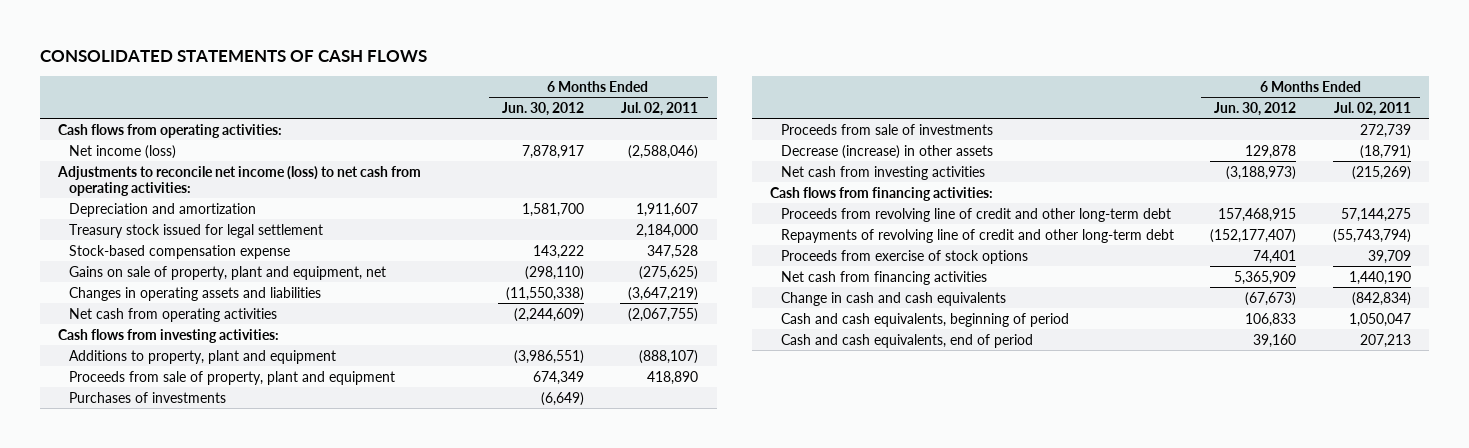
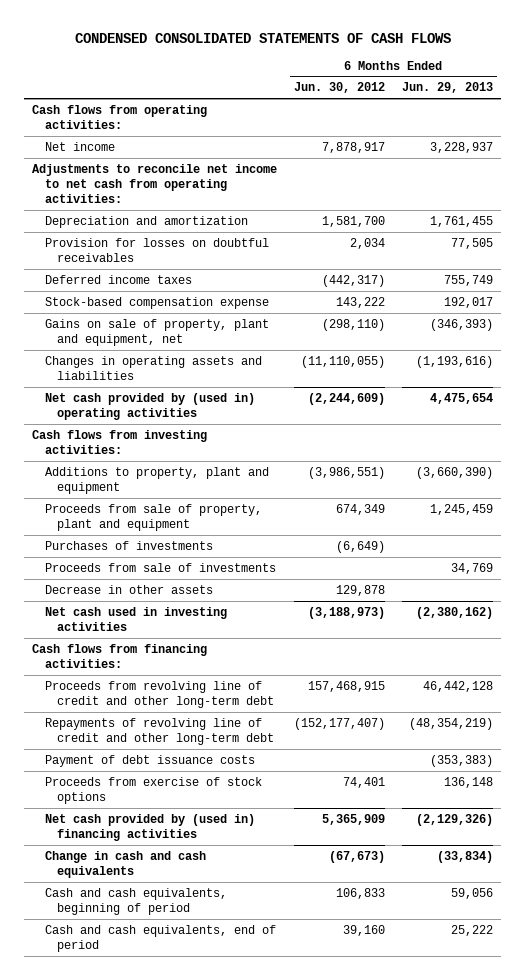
- CONSOLIDATED STATEMENTS OF CASH FLOWS
+ CONDENSED CONSOLIDATED STATEMENTS OF CASH FLOWS
- | 6 Months Ended Jun. 30, 2012 | 6 Months Ended Jul. 02, 2011
+ | 6 Months Ended Jun. 30, 2012 | 6 Months Ended Jun. 29, 2013
- Net income (loss) | 7,878,917 | (2,588,046)
- Adjustments to reconcile net income (loss) to net cash from operating activities:
+ Net income | 7,878,917 | 3,228,937
+ Adjustments to reconcile net income to net cash from operating activities:
- Treasury stock issued for legal settlement | | 2,184,000
+ Provision for losses on doubtful receivables | 2,034 | 77,505
+ Deferred income taxes | (442,317) | 755,749
- Changes in operating assets and liabilities | (11,550,338) | (3,647,219)
- Net cash from operating activities | (2,244,609) | (2,067,755)
+ Changes in operating assets and liabilities | (11,110,055) | (1,193,616)
+ Net cash provided by (used in) operating activities | (2,244,609) | 4,475,654
- Decrease (increase) in other assets | 129,878 | (18,791)
- Net cash from investing activities | (3,188,973) | (215,269)
+ Decrease in other assets | 129,878 |
+ Net cash used in investing activities | (3,188,973) | (2,380,162)
+ Payment of debt issuance costs | | (353,383)
- Net cash from financing activities | 5,365,909 | 1,440,190
+ Net cash provided by (used in) financing activities | 5,365,909 | (2,129,326)

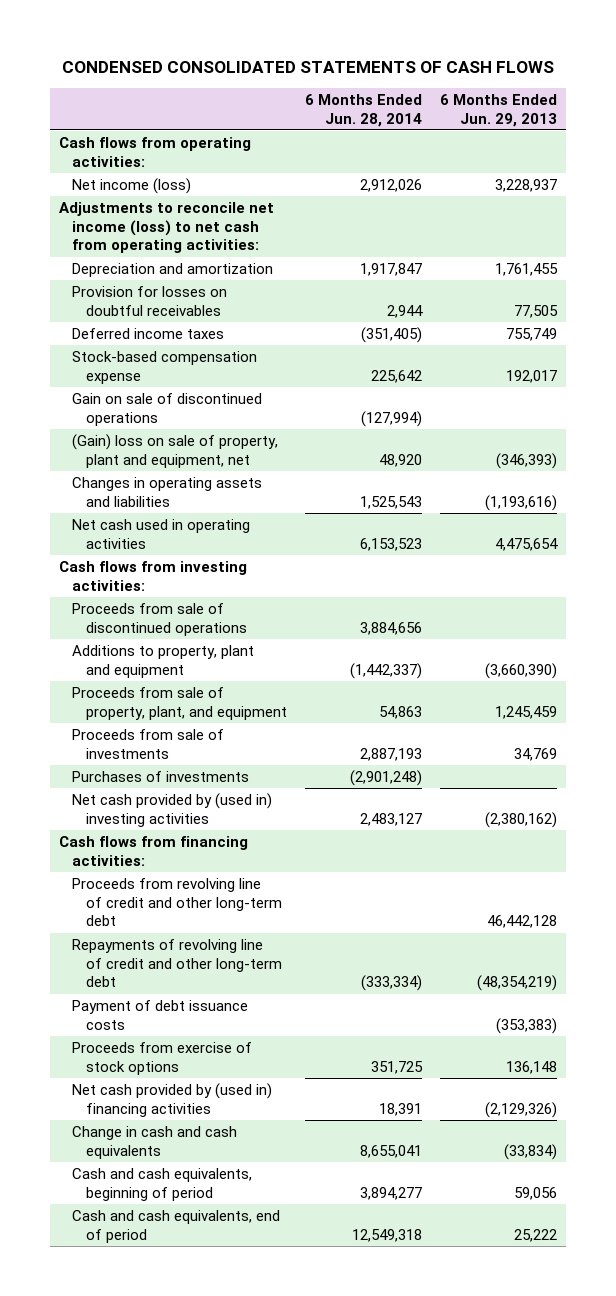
- | 6 Months Ended Jun. 30, 2012 | 6 Months Ended Jun. 29, 2013
+ | 6 Months Ended Jun. 28, 2014 | 6 Months Ended Jun. 29, 2013
- Net income | 7,878,917 | 3,228,937
- Adjustments to reconcile net income to net cash from operating activities:
+ Net income (loss) | 2,912,026 | 3,228,937
+ Adjustments to reconcile net income (loss) to net cash from operating activities:
- Gains on sale of property, plant and equipment, net | (298,110) | (346,393)
+ Gain on sale of discontinued operations | (127,994) |
+ (Gain) loss on sale of property, plant and equipment, net | 48,920 | (346,393)
- Net cash provided by (used in) operating activities | (2,244,609) | 4,475,654
+ Net cash used in operating activities | 6,153,523 | 4,475,654
+ Proceeds from sale of discontinued operations | 3,884,656 |
- Proceeds from sale of property, plant and equipment | 674,349 | 1,245,459
+ Proceeds from sale of property, plant, and equipment | 54,863 | 1,245,459
- Decrease in other assets | 129,878 |
- Net cash used in investing activities | (3,188,973) | (2,380,162)
moved down: Purchases of investments | (2,901,248) |
+ Net cash provided by (used in) investing activities | 2,483,127 | (2,380,162)

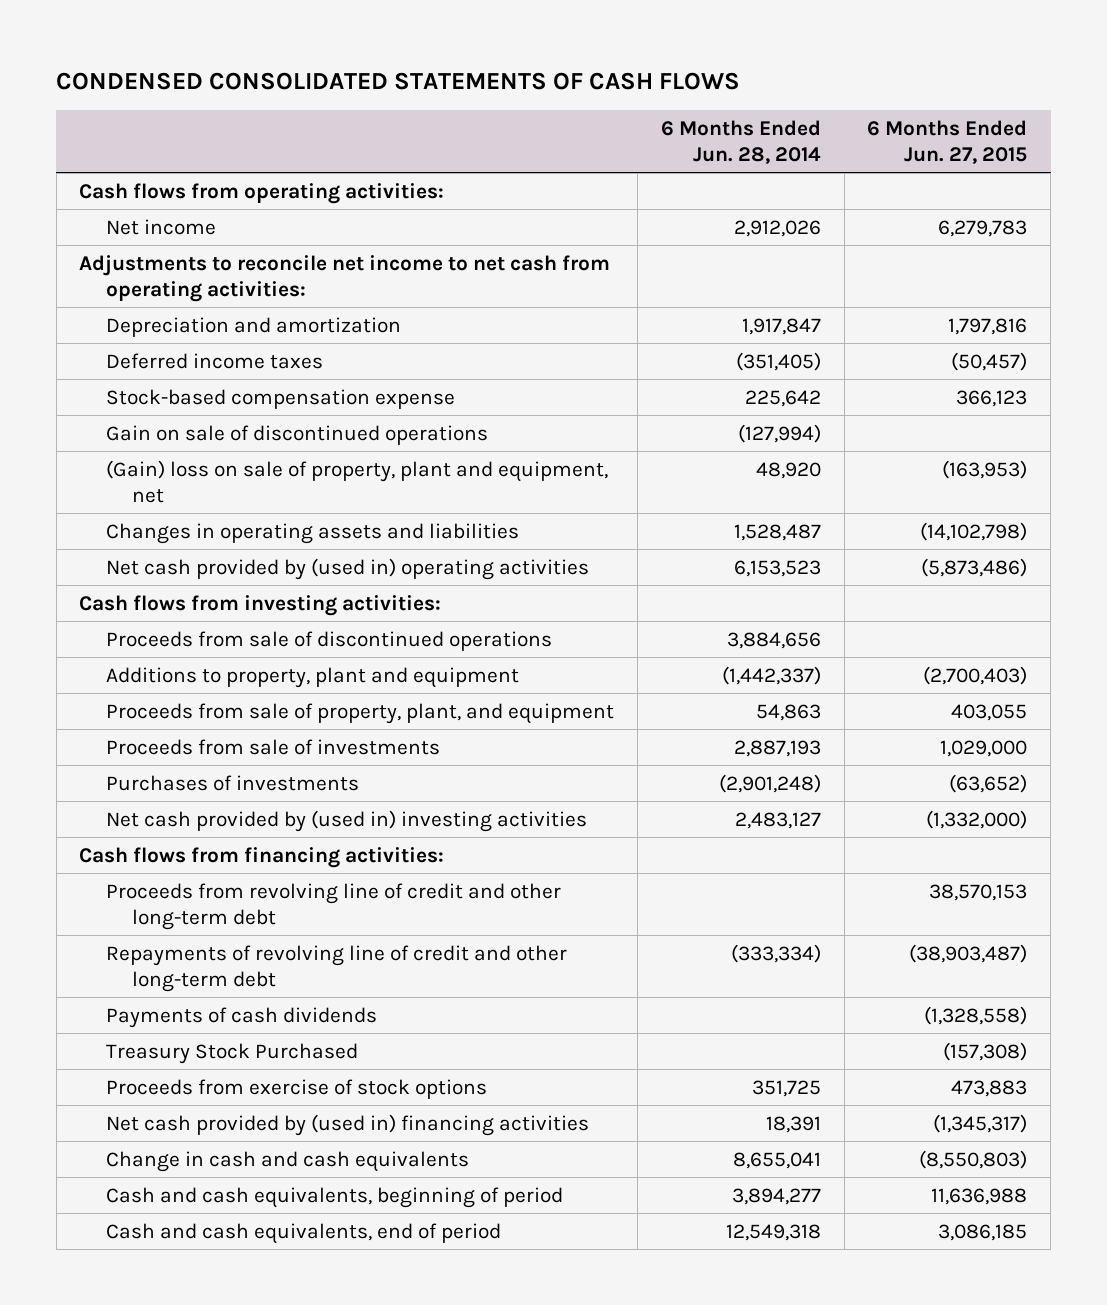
- | 6 Months Ended Jun. 28, 2014 | 6 Months Ended Jun. 29, 2013
+ | 6 Months Ended Jun. 28, 2014 | 6 Months Ended Jun. 27, 2015
- Net income (loss) | 2,912,026 | 3,228,937
- Adjustments to reconcile net income (loss) to net cash from operating activities:
+ Net income | 2,912,026 | 6,279,783
+ Adjustments to reconcile net income to net cash from operating activities:
- Provision for losses on doubtful receivables | 2,944 | 77,505
- Changes in operating assets and liabilities | 1,525,543 | (1,193,616)
- Net cash used in operating activities | 6,153,523 | 4,475,654
+ Changes in operating assets and liabilities | 1,528,487 | (14,102,798)
+ Net cash provided by (used in) operating activities | 6,153,523 | (5,873,486)
- Payment of debt issuance costs | | (353,383)
+ Payments of cash dividends | | (1,328,558)
+ Treasury Stock Purchased | | (157,308)

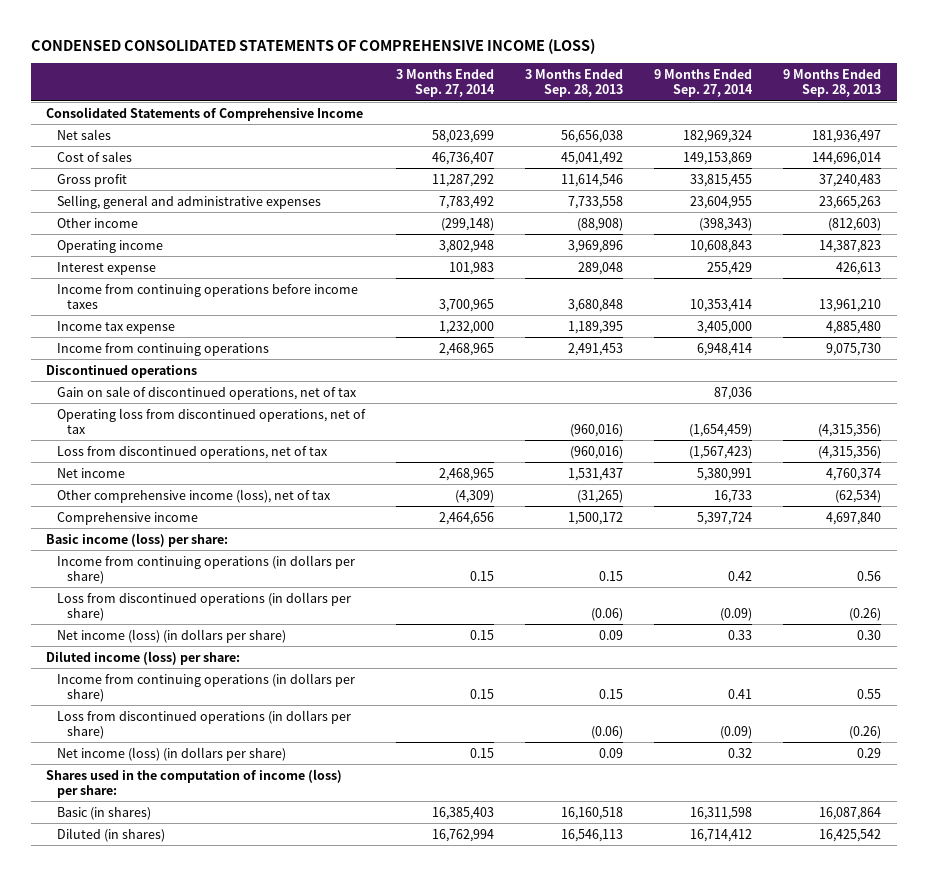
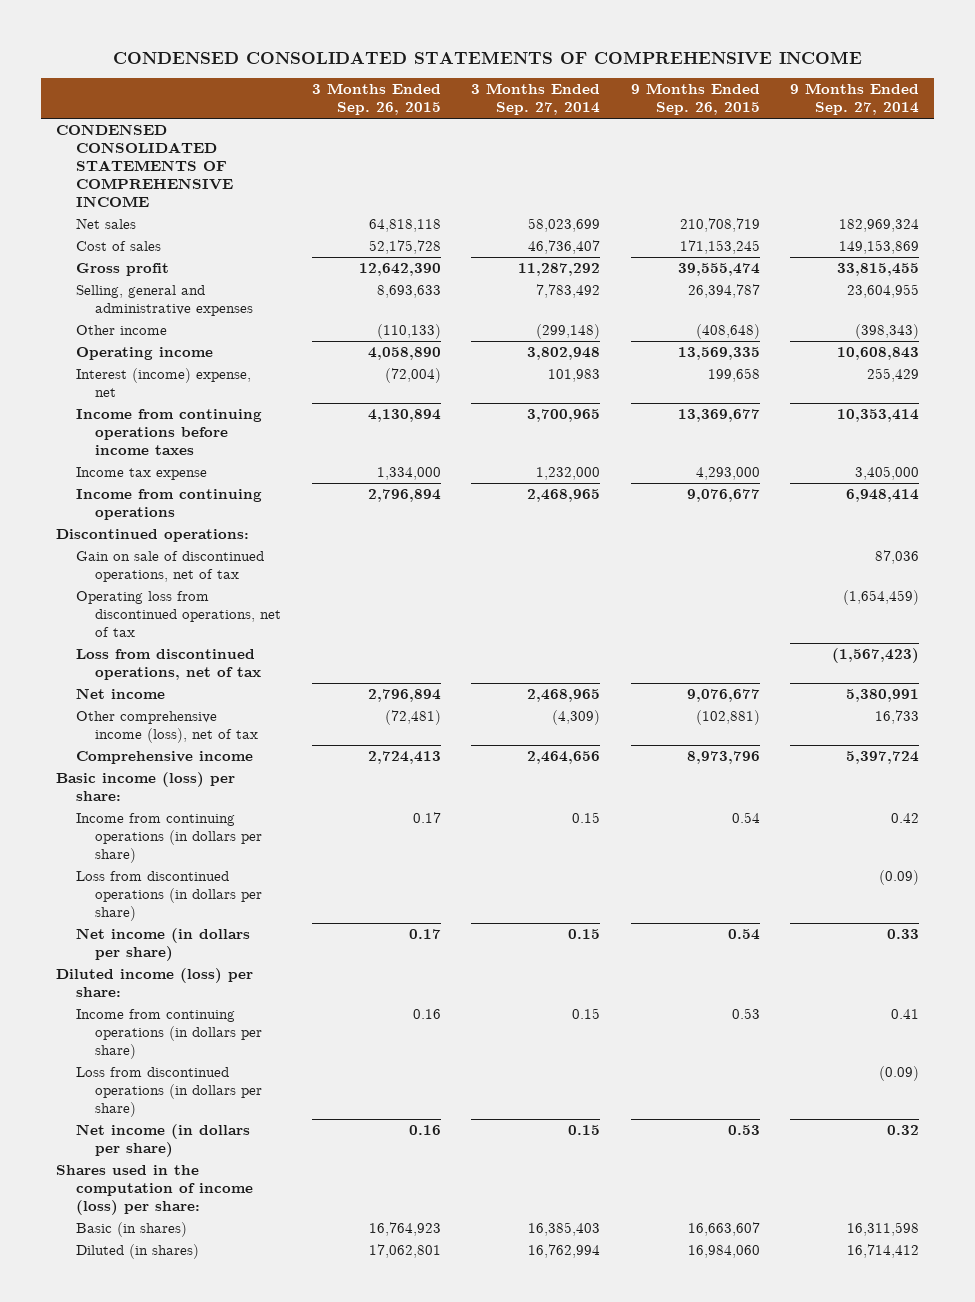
- CONDENSED CONSOLIDATED STATEMENTS OF COMPREHENSIVE INCOME (LOSS)
+ CONDENSED CONSOLIDATED STATEMENTS OF COMPREHENSIVE INCOME
- | 3 Months Ended Sep. 27, 2014 | 3 Months Ended Sep. 28, 2013 | 9 Months Ended Sep. 27, 2014 | 9 Months Ended Sep. 28, 2013
+ | 3 Months Ended Sep. 26, 2015 | 3 Months Ended Sep. 27, 2014 | 9 Months Ended Sep. 26, 2015 | 9 Months Ended Sep. 27, 2014
- Consolidated Statements of Comprehensive Income
+ CONDENSED CONSOLIDATED STATEMENTS OF COMPREHENSIVE INCOME
- Interest expense | 101,983 | 289,048 | 255,429 | 426,613
+ Interest (income) expense, net | (72,004) | 101,983 | 199,658 | 255,429
- Discontinued operations
+ Discontinued operations:
- Net income (loss) (in dollars per share) | 0.15 | 0.09 | 0.33 | 0.30
+ Net income (in dollars per share) | 0.17 | 0.15 | 0.54 | 0.33
- Net income (loss) (in dollars per share) | 0.15 | 0.09 | 0.32 | 0.29
+ Net income (in dollars per share) | 0.16 | 0.15 | 0.53 | 0.32

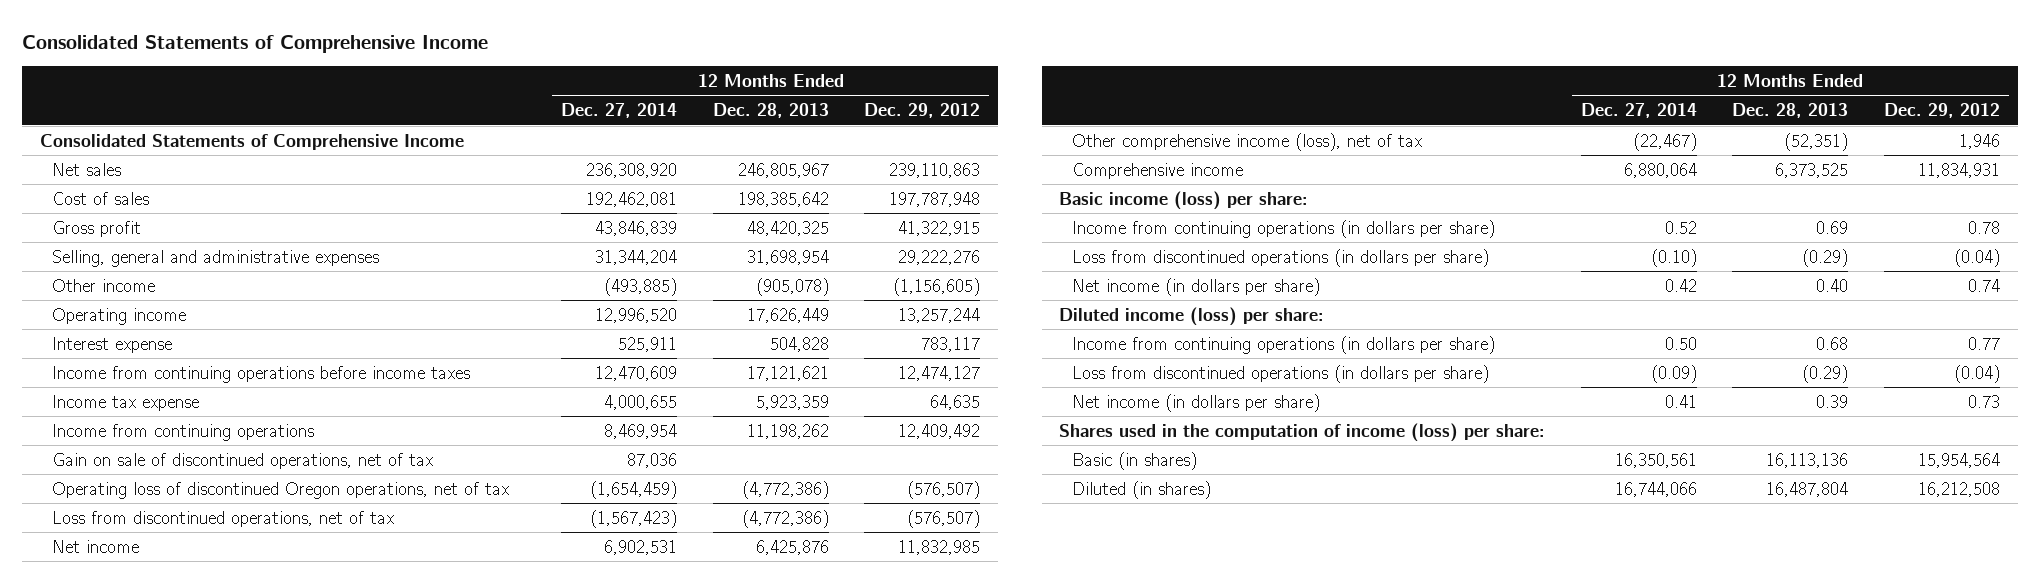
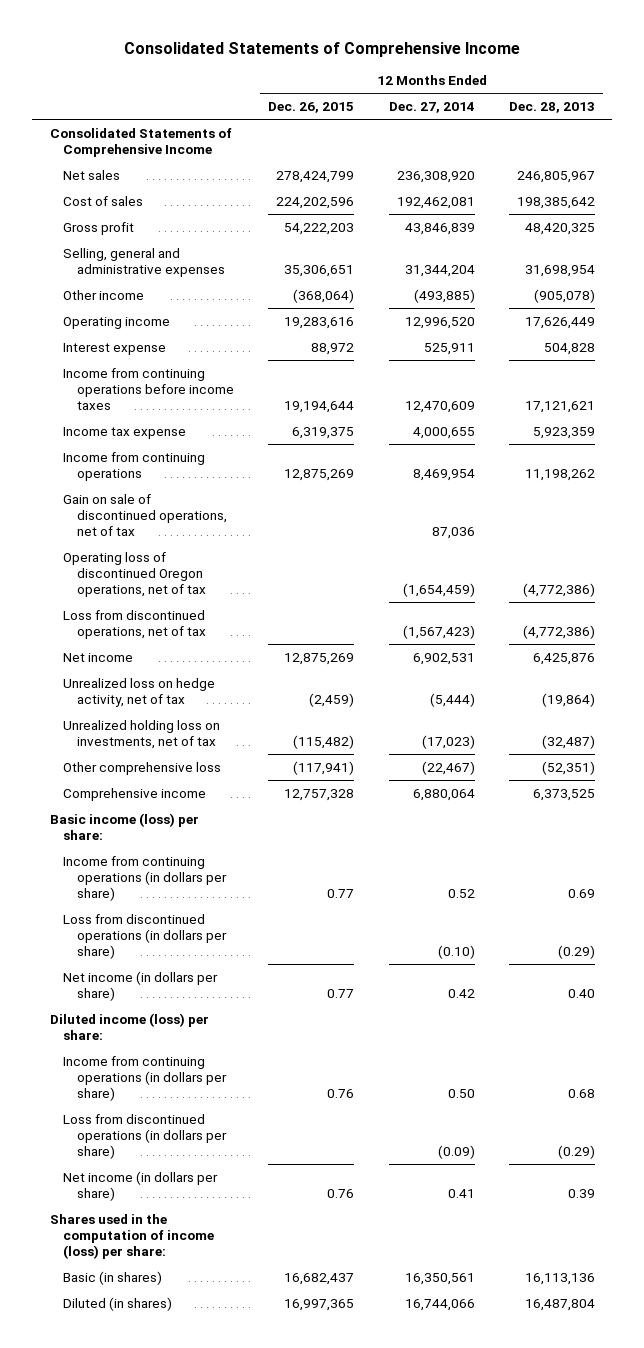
- | 12 Months Ended Dec. 27, 2014 | 12 Months Ended Dec. 28, 2013 | 12 Months Ended Dec. 29, 2012
+ | 12 Months Ended Dec. 26, 2015 | 12 Months Ended Dec. 27, 2014 | 12 Months Ended Dec. 28, 2013
- Other comprehensive income (loss), net of tax | (22,467) | (52,351) | 1,946
+ Unrealized loss on hedge activity, net of tax | (2,459) | (5,444) | (19,864)
+ Unrealized holding loss on investments, net of tax | (115,482) | (17,023) | (32,487)
+ Other comprehensive loss | (117,941) | (22,467) | (52,351)

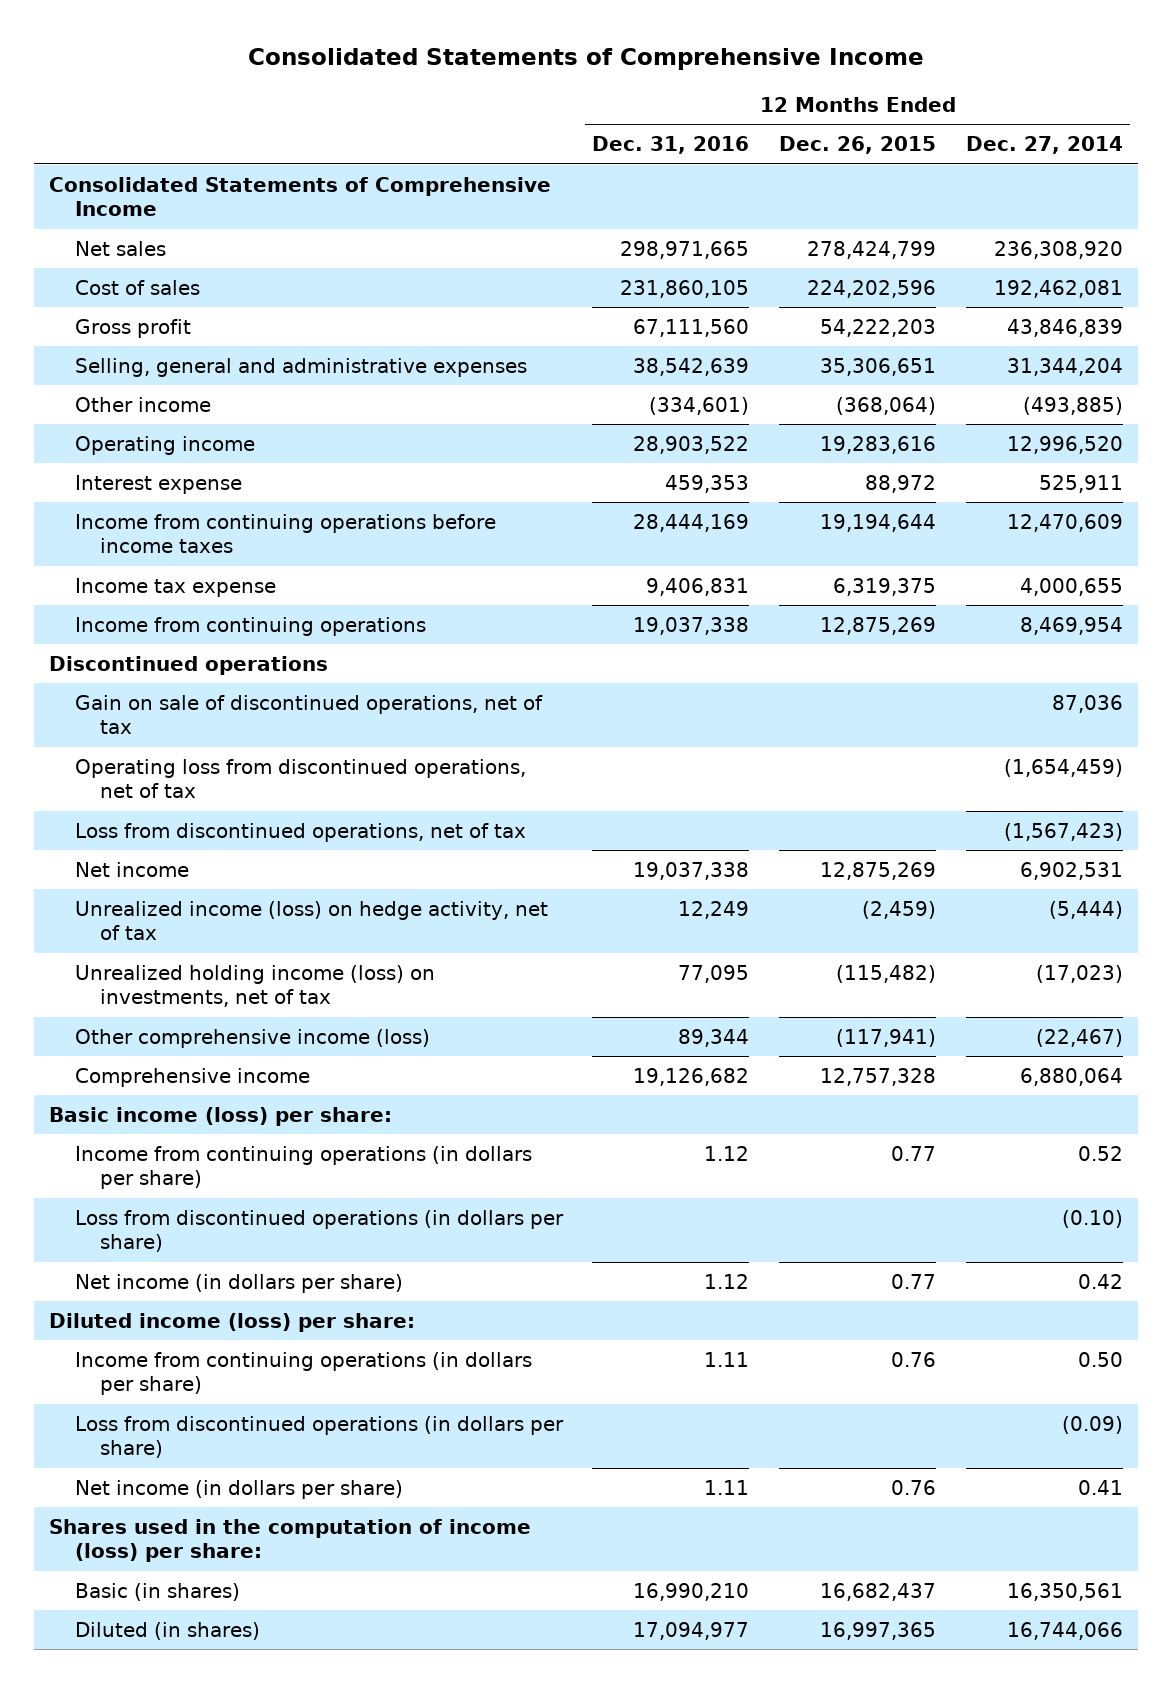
- | 12 Months Ended Dec. 26, 2015 | 12 Months Ended Dec. 27, 2014 | 12 Months Ended Dec. 28, 2013
+ | 12 Months Ended Dec. 31, 2016 | 12 Months Ended Dec. 26, 2015 | 12 Months Ended Dec. 27, 2014
+ Discontinued operations
- Operating loss of discontinued Oregon operations, net of tax | | (1,654,459) | (4,772,386)
+ Operating loss from discontinued operations, net of tax | | | (1,654,459)
- Unrealized loss on hedge activity, net of tax | (2,459) | (5,444) | (19,864)
- Unrealized holding loss on investments, net of tax | (115,482) | (17,023) | (32,487)
- Other comprehensive loss | (117,941) | (22,467) | (52,351)
+ Unrealized income (loss) on hedge activity, net of tax | 12,249 | (2,459) | (5,444)
+ Unrealized holding income (loss) on investments, net of tax | 77,095 | (115,482) | (17,023)
+ Other comprehensive income (loss) | 89,344 | (117,941) | (22,467)

